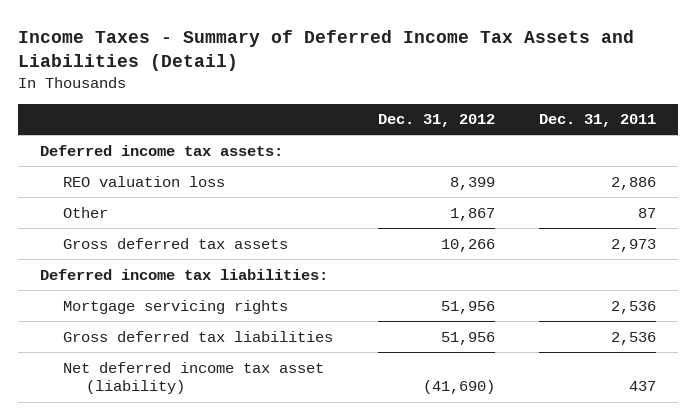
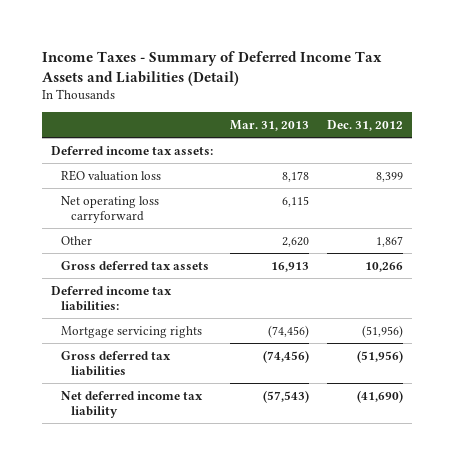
- | Dec. 31, 2012 | Dec. 31, 2011
+ | Mar. 31, 2013 | Dec. 31, 2012
+ Net operating loss carryforward | 6,115 |
- Mortgage servicing rights | 51,956 | 2,536
- Gross deferred tax liabilities | 51,956 | 2,536
- Net deferred income tax asset (liability) | (41,690) | 437
+ Mortgage servicing rights | (74,456) | (51,956)
+ Gross deferred tax liabilities | (74,456) | (51,956)
+ Net deferred income tax liability | (57,543) | (41,690)

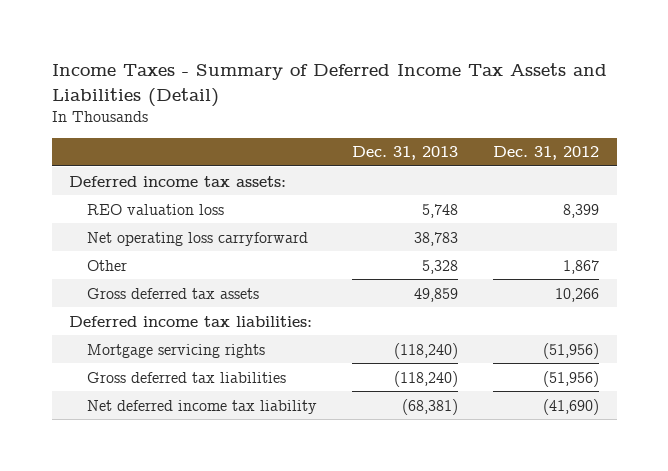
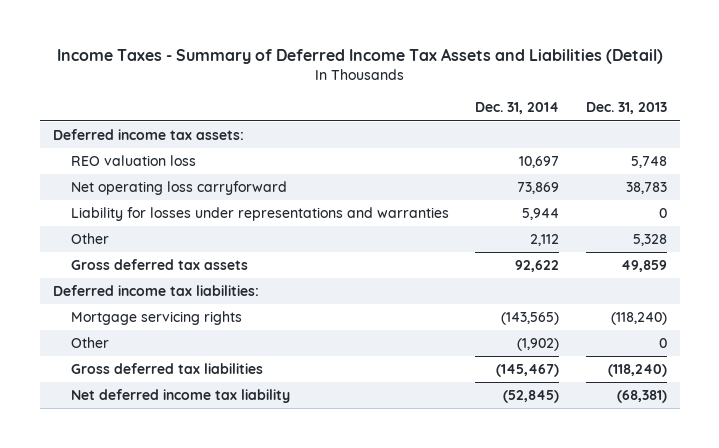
- | Dec. 31, 2013 | Dec. 31, 2012
+ | Dec. 31, 2014 | Dec. 31, 2013
+ Liability for losses under representations and warranties | 5,944 | 0
+ Other | (1,902) | 0

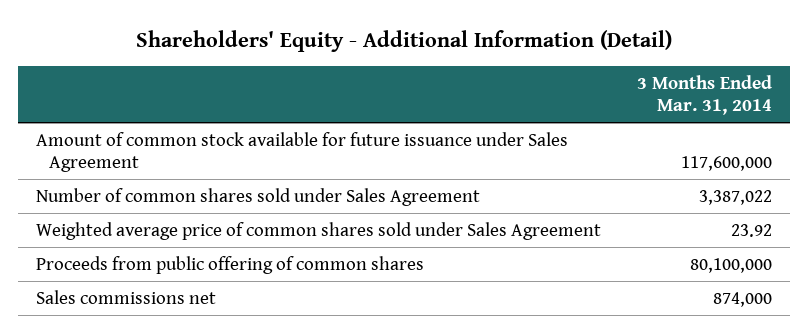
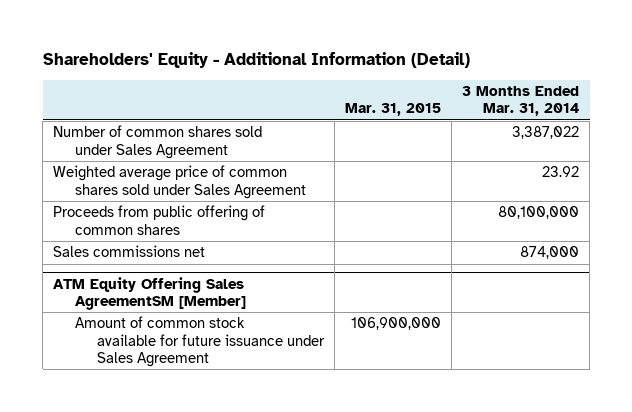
- | 3 Months Ended Mar. 31, 2014
+ | Mar. 31, 2015 | 3 Months Ended Mar. 31, 2014
- Amount of common stock available for future issuance under Sales Agreement | 117,600,000
+ ATM Equity Offering Sales AgreementSM [Member]
+ Amount of common stock available for future issuance under Sales Agreement | 106,900,000 |

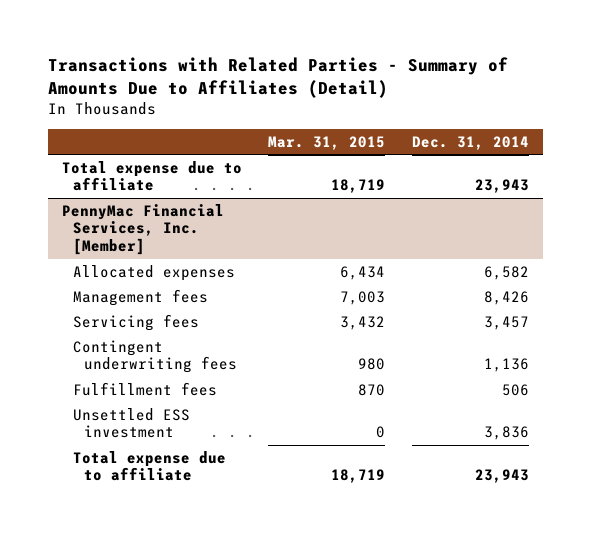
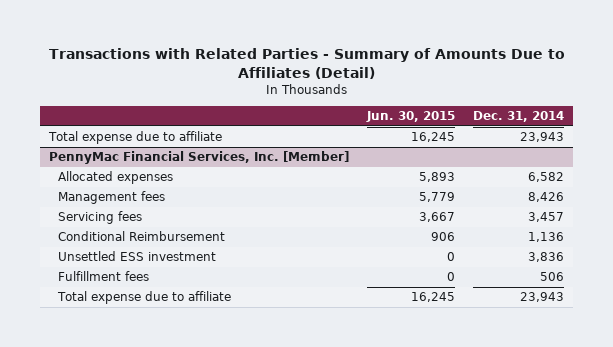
- | Mar. 31, 2015 | Dec. 31, 2014
+ | Jun. 30, 2015 | Dec. 31, 2014
@ PennyMac Financial Services, Inc. [Member]
- Contingent underwriting fees | 980 | 1,136
+ Conditional Reimbursement | 906 | 1,136
moved down: Fulfillment fees | 0 | 506

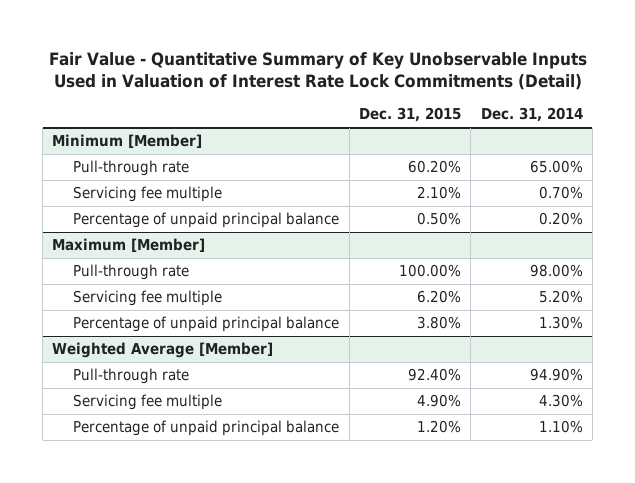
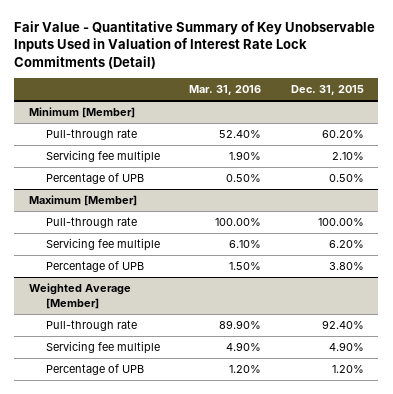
- | Dec. 31, 2015 | Dec. 31, 2014
+ | Mar. 31, 2016 | Dec. 31, 2015
@ Minimum [Member]
- Percentage of unpaid principal balance | 0.50% | 0.20%
+ Percentage of UPB | 0.50% | 0.50%
@ Maximum [Member]
- Percentage of unpaid principal balance | 3.80% | 1.30%
+ Percentage of UPB | 1.50% | 3.80%
@ Weighted Average [Member]
- Percentage of unpaid principal balance | 1.20% | 1.10%
+ Percentage of UPB | 1.20% | 1.20%

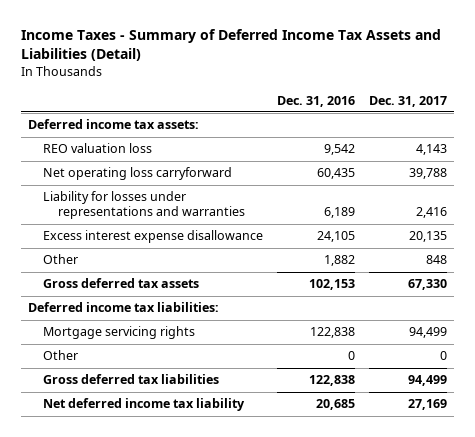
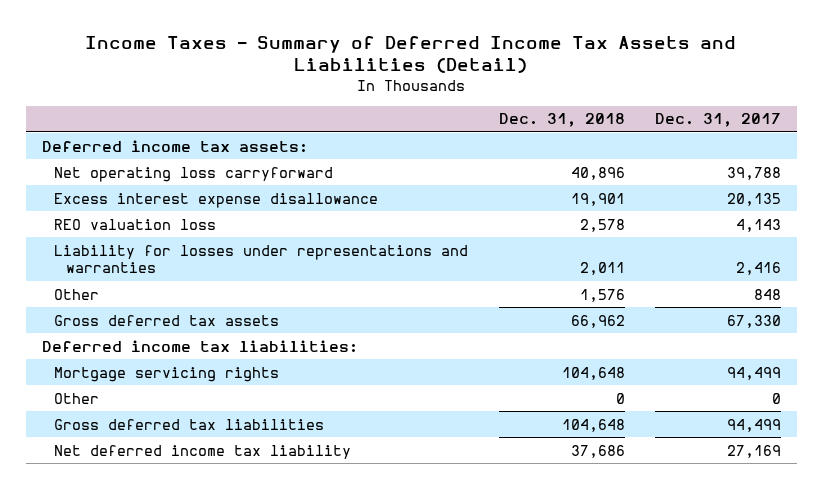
- | Dec. 31, 2016 | Dec. 31, 2017
+ | Dec. 31, 2018 | Dec. 31, 2017
moved down: REO valuation loss | 2,578 | 4,143
moved down: Liability for losses under representations and warranties | 2,011 | 2,416

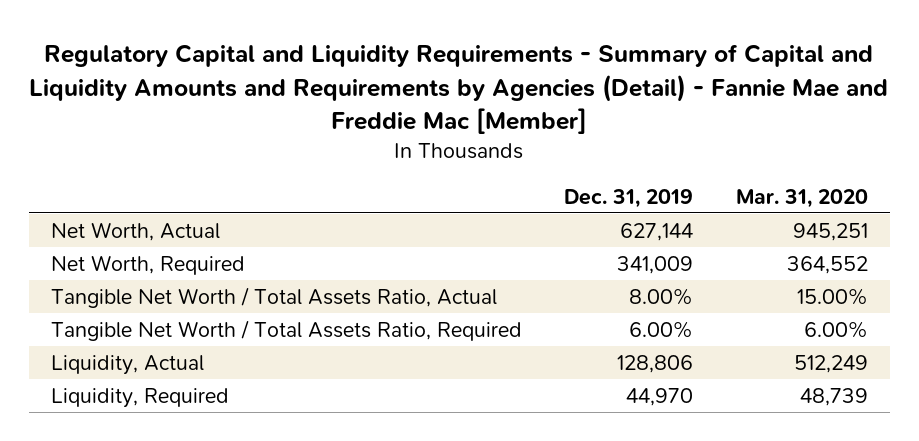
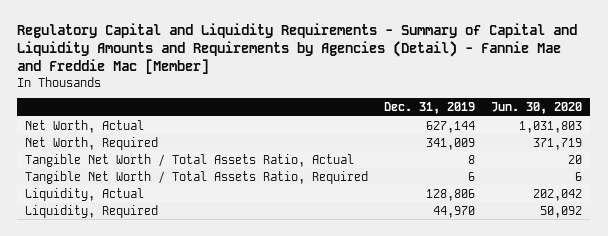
- | Dec. 31, 2019 | Mar. 31, 2020
+ | Dec. 31, 2019 | Jun. 30, 2020
- Tangible Net Worth / Total Assets Ratio, Actual | 8.00% | 15.00%
- Tangible Net Worth / Total Assets Ratio, Required | 6.00% | 6.00%
+ Tangible Net Worth / Total Assets Ratio, Actual | 8 | 20
+ Tangible Net Worth / Total Assets Ratio, Required | 6 | 6

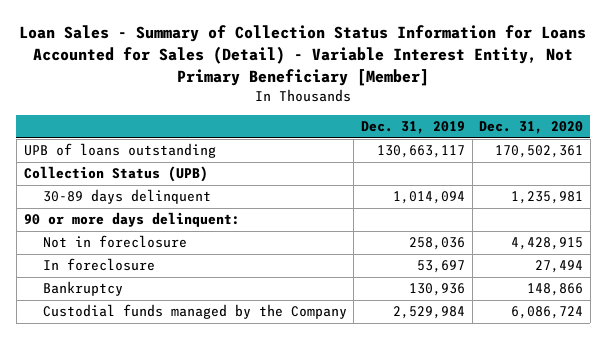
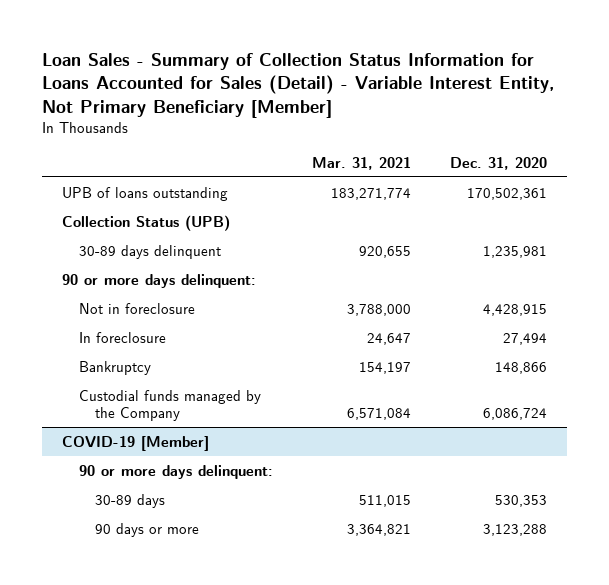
- | Dec. 31, 2019 | Dec. 31, 2020
+ | Mar. 31, 2021 | Dec. 31, 2020
+ COVID-19 [Member]
+ 90 or more days delinquent:
+ 30-89 days | 511,015 | 530,353
+ 90 days or more | 3,364,821 | 3,123,288

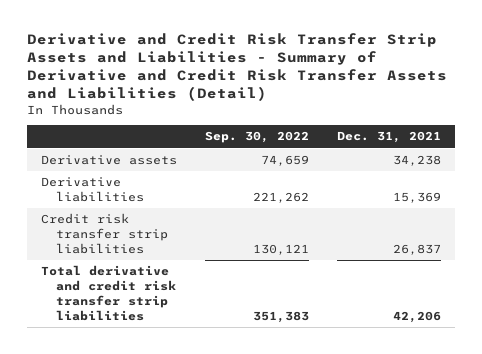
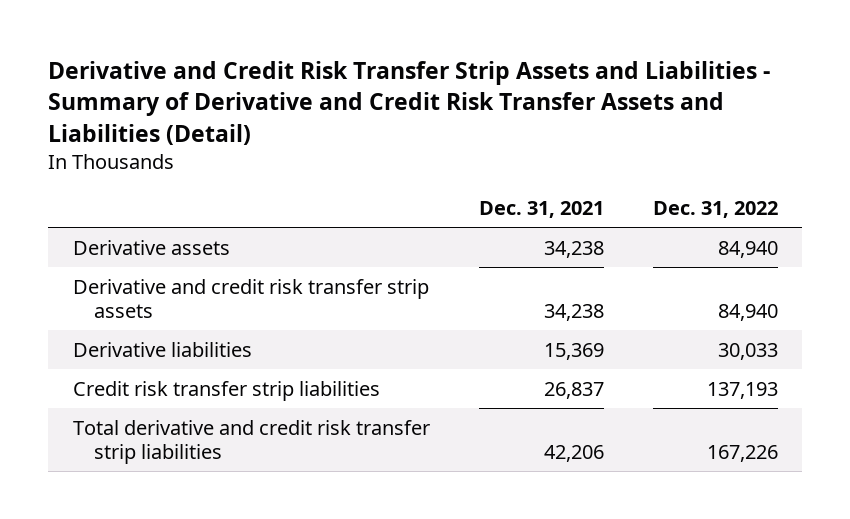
- | Sep. 30, 2022 | Dec. 31, 2021
+ | Dec. 31, 2021 | Dec. 31, 2022
+ Derivative and credit risk transfer strip assets | 34,238 | 84,940

